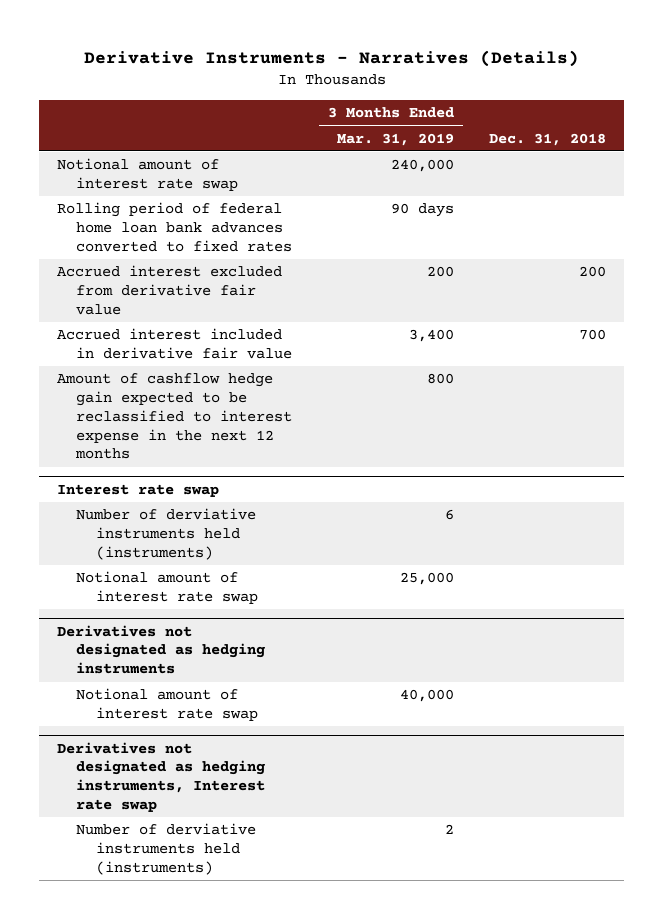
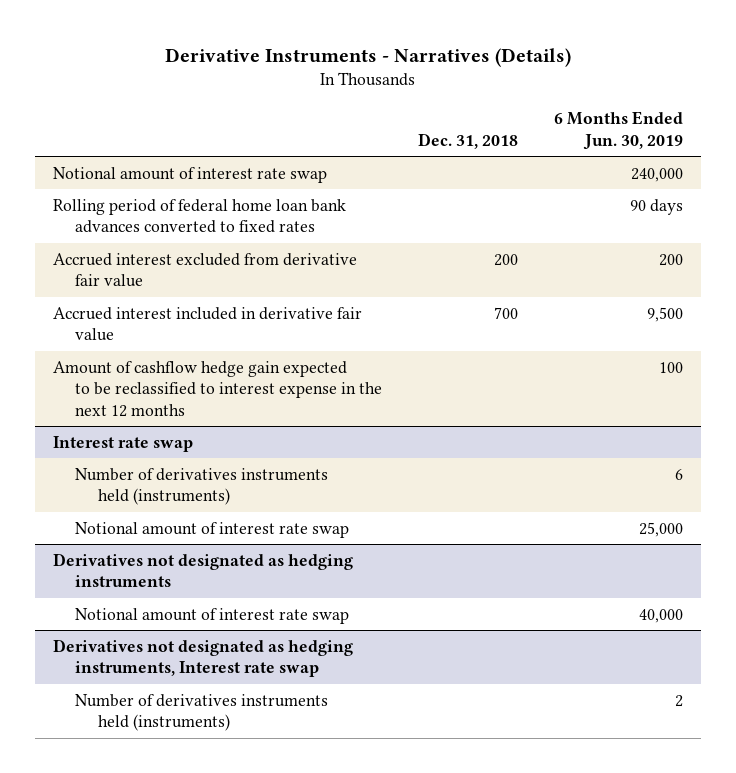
- | 3 Months Ended Mar. 31, 2019 | Dec. 31, 2018
+ | Dec. 31, 2018 | 6 Months Ended Jun. 30, 2019
@ Interest rate swap
- Number of derviative instruments held (instruments) | 6 |
+ Number of derivatives instruments held (instruments) | | 6
@ Derivatives not designated as hedging instruments, Interest rate swap
- Number of derviative instruments held (instruments) | 2 |
+ Number of derivatives instruments held (instruments) | | 2

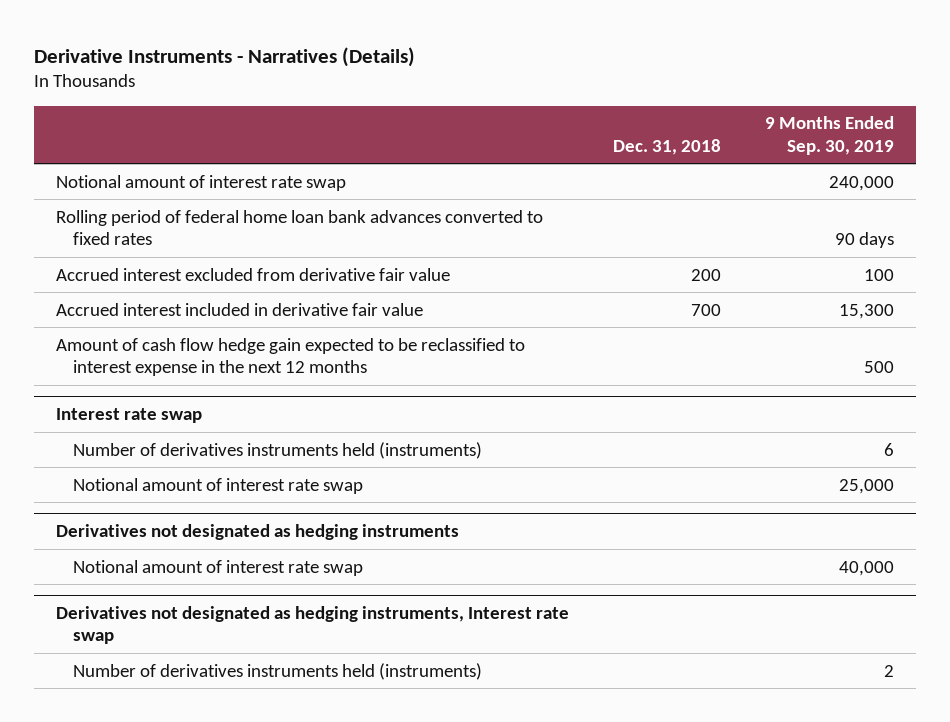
- | Dec. 31, 2018 | 6 Months Ended Jun. 30, 2019
+ | Dec. 31, 2018 | 9 Months Ended Sep. 30, 2019
- Amount of cashflow hedge gain expected to be reclassified to interest expense in the next 12 months | | 100
+ Amount of cash flow hedge gain expected to be reclassified to interest expense in the next 12 months | | 500

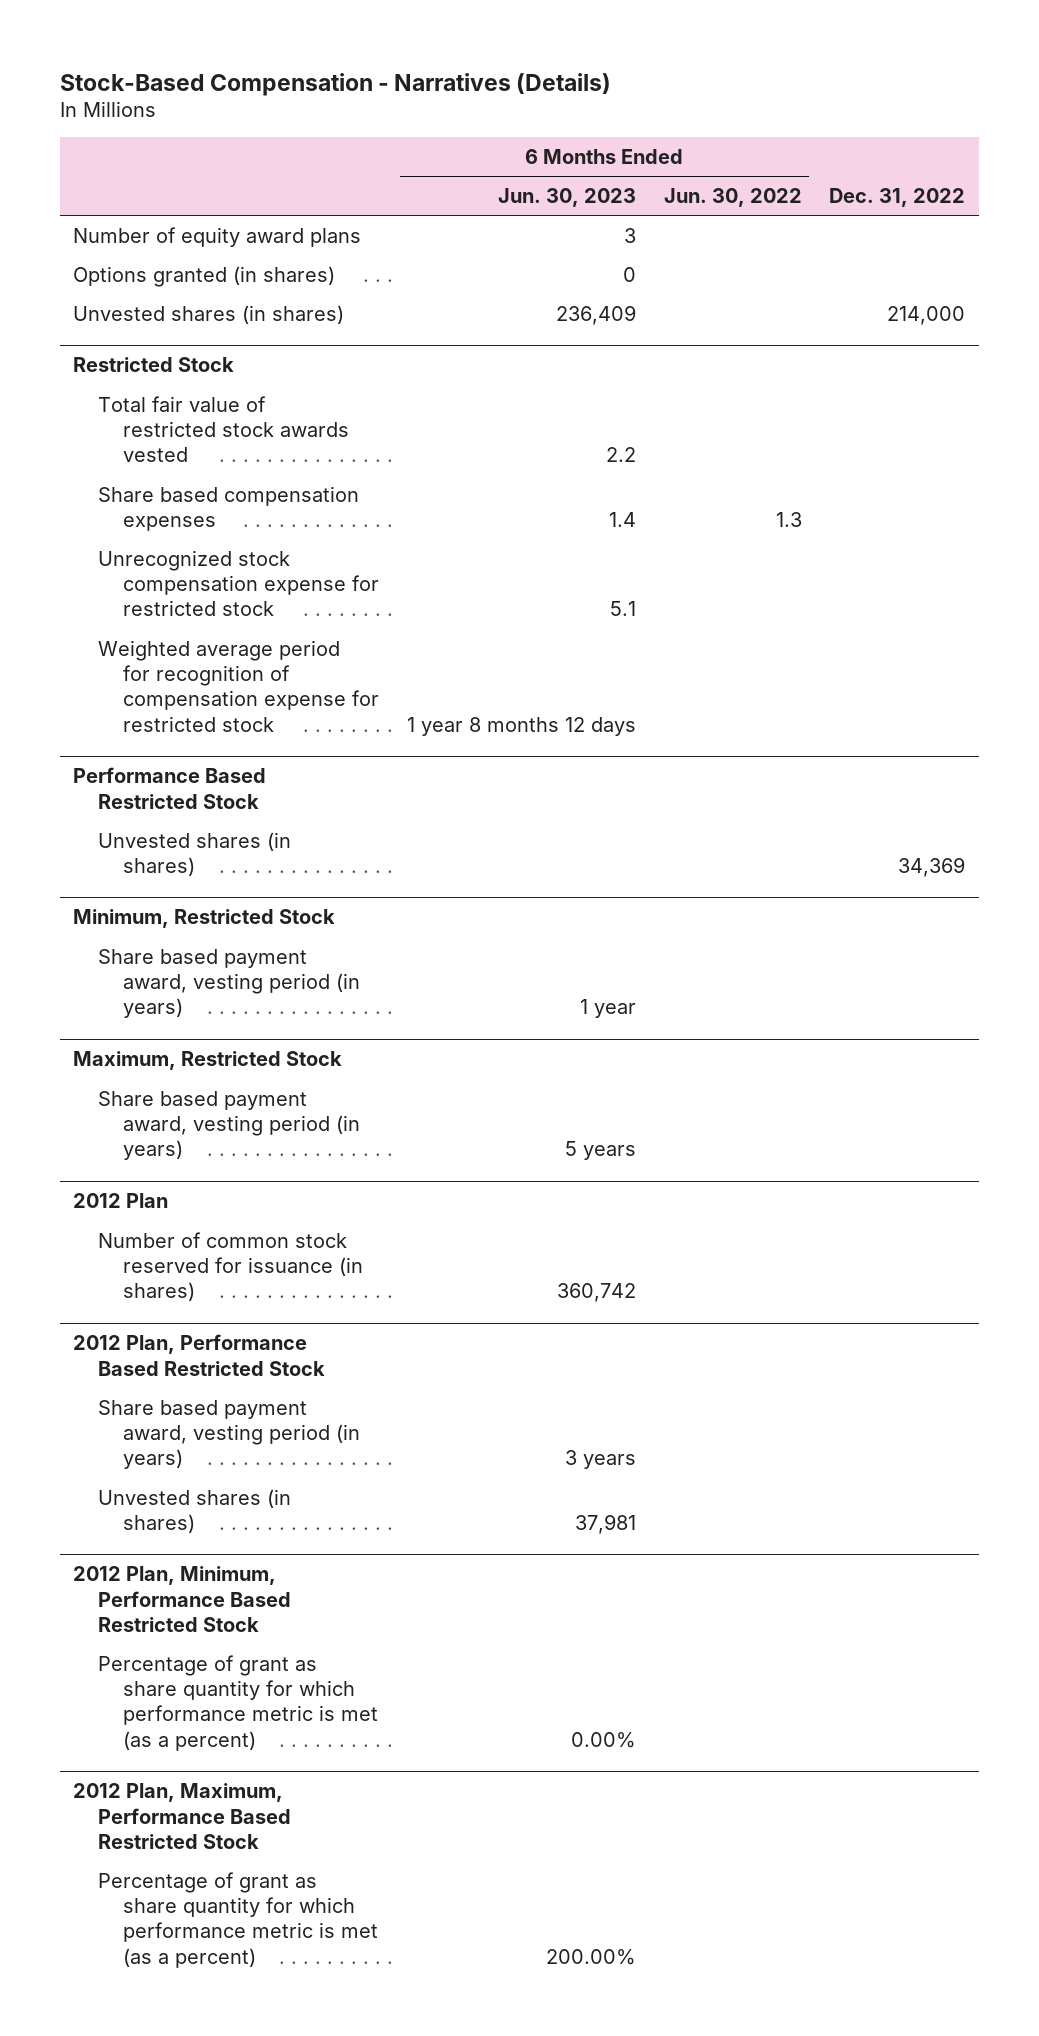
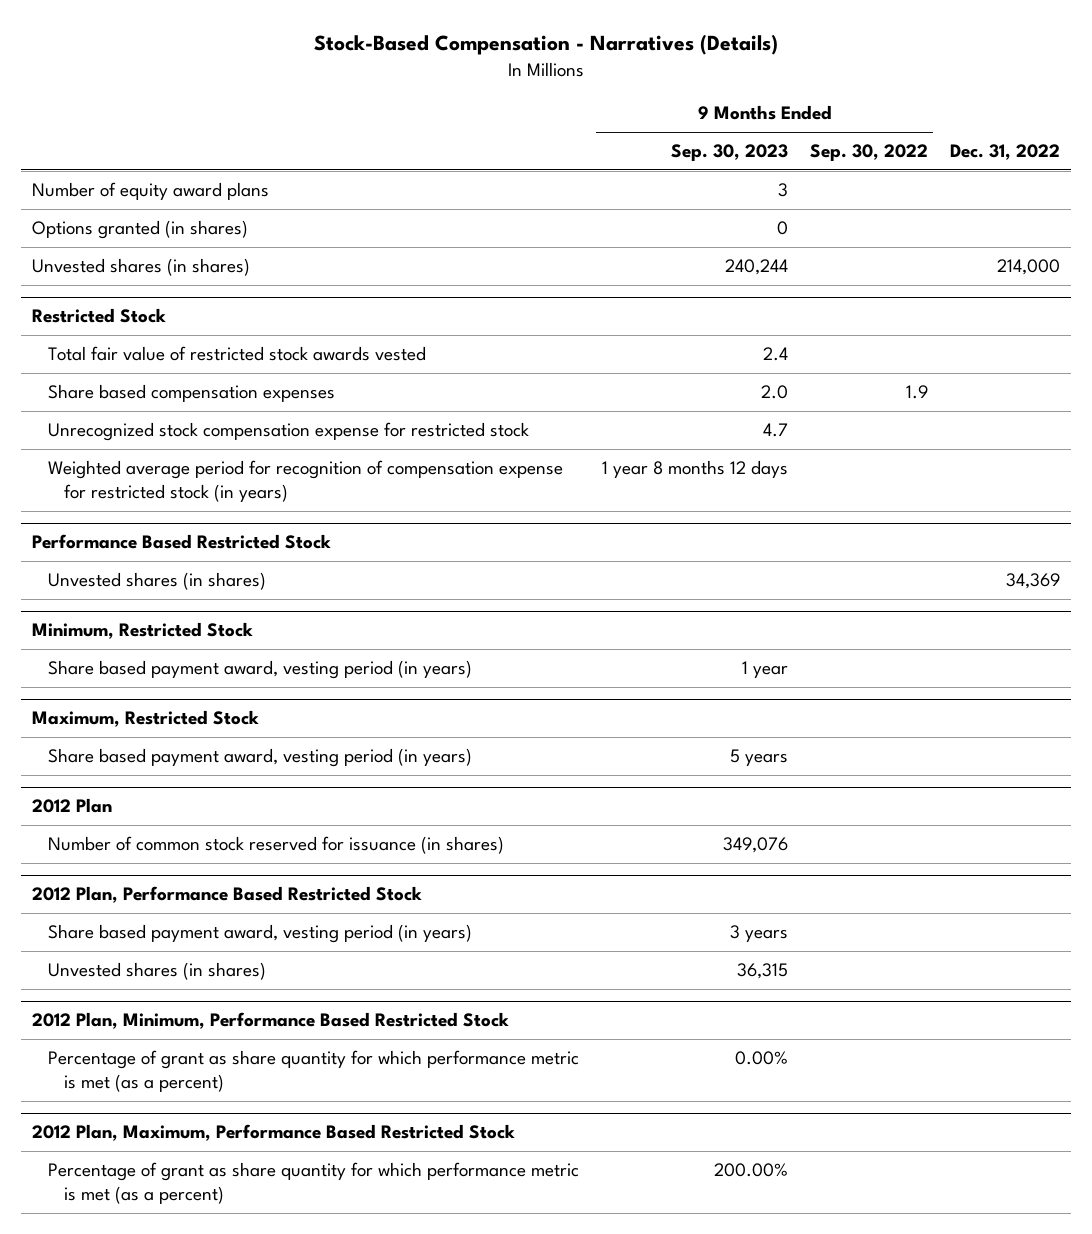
- | 6 Months Ended Jun. 30, 2023 | 6 Months Ended Jun. 30, 2022 | Dec. 31, 2022
+ | 9 Months Ended Sep. 30, 2023 | 9 Months Ended Sep. 30, 2022 | Dec. 31, 2022
@ Restricted Stock
- Weighted average period for recognition of compensation expense for restricted stock | 1 year 8 months 12 days | |
+ Weighted average period for recognition of compensation expense for restricted stock (in years) | 1 year 8 months 12 days | |

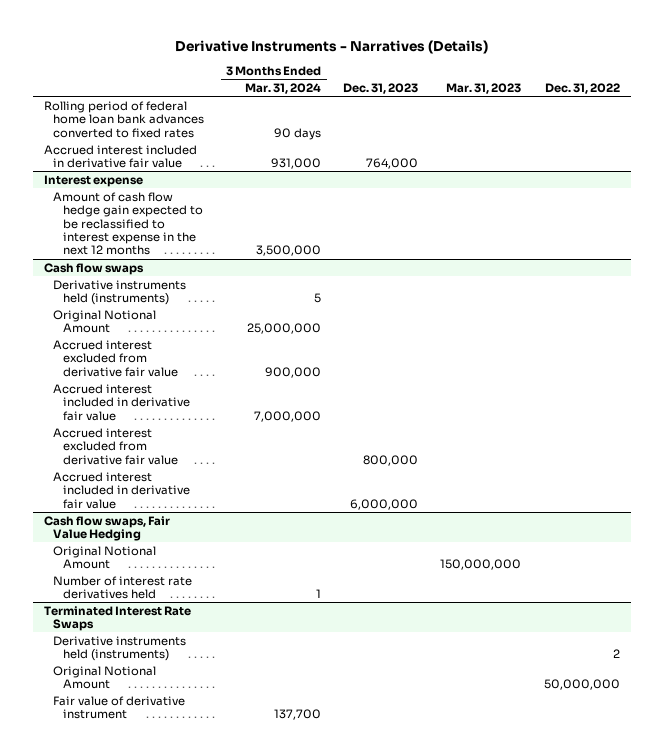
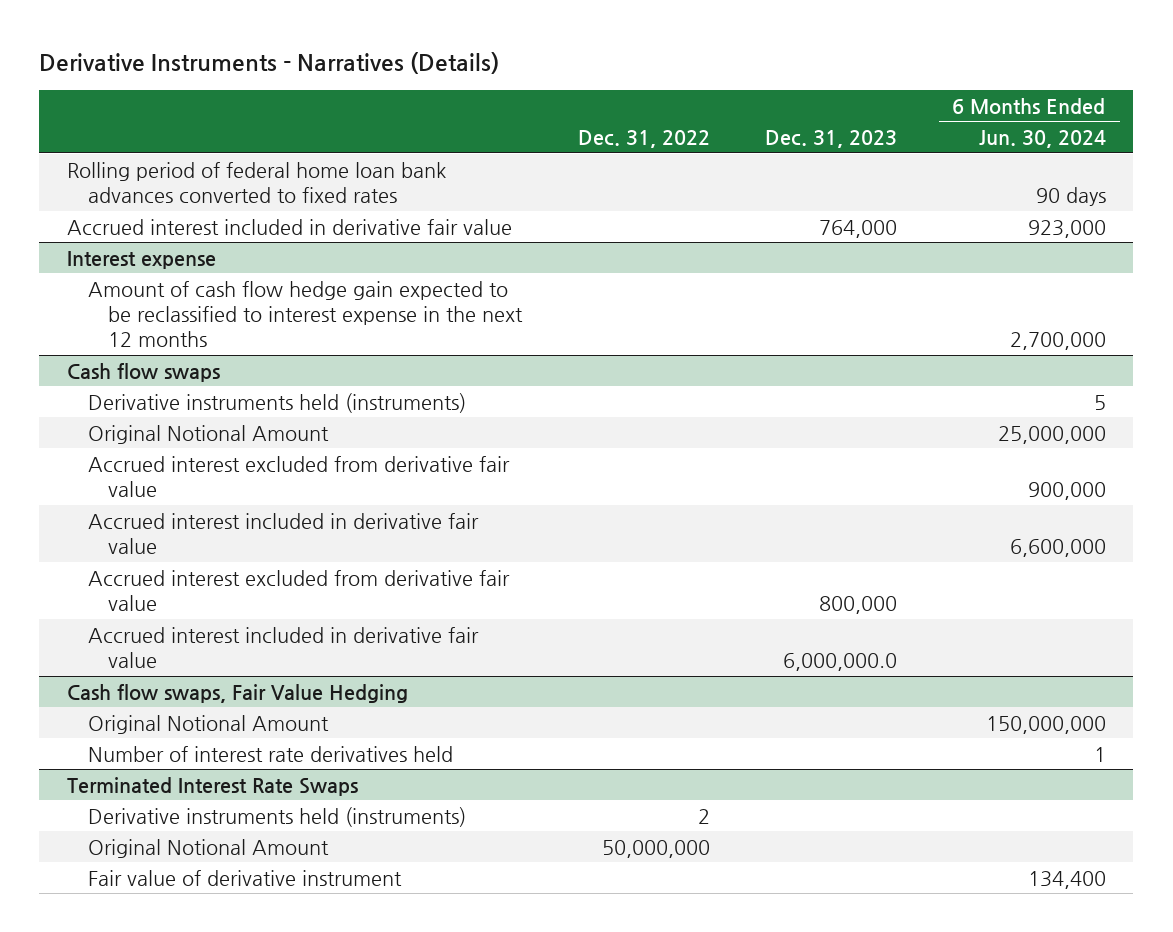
- | 3 Months Ended Mar. 31, 2024 | Dec. 31, 2023 | Mar. 31, 2023 | Dec. 31, 2022
+ | Dec. 31, 2022 | Dec. 31, 2023 | 6 Months Ended Jun. 30, 2024
@ Cash flow swaps
- Accrued interest included in derivative fair value | | 6,000,000 | |
+ Accrued interest included in derivative fair value | | 6,000,000.0 |

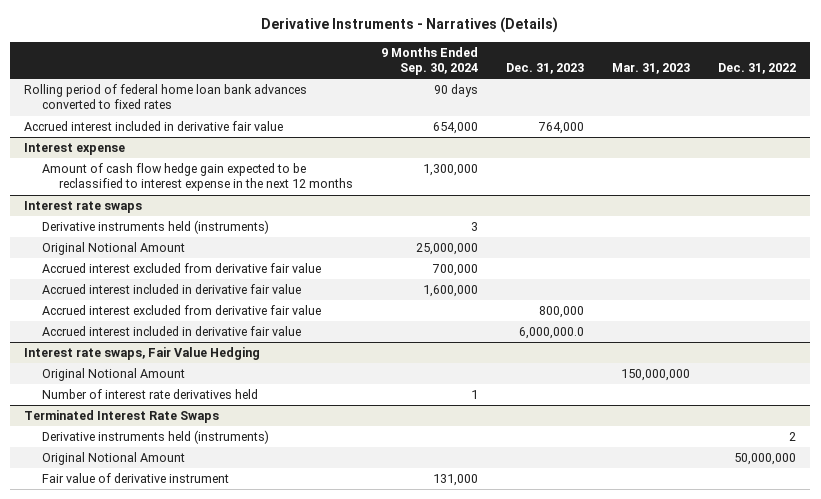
- | Dec. 31, 2022 | Dec. 31, 2023 | 6 Months Ended Jun. 30, 2024
+ | 9 Months Ended Sep. 30, 2024 | Dec. 31, 2023 | Mar. 31, 2023 | Dec. 31, 2022
- Cash flow swaps
+ Interest rate swaps
- Cash flow swaps, Fair Value Hedging
+ Interest rate swaps, Fair Value Hedging

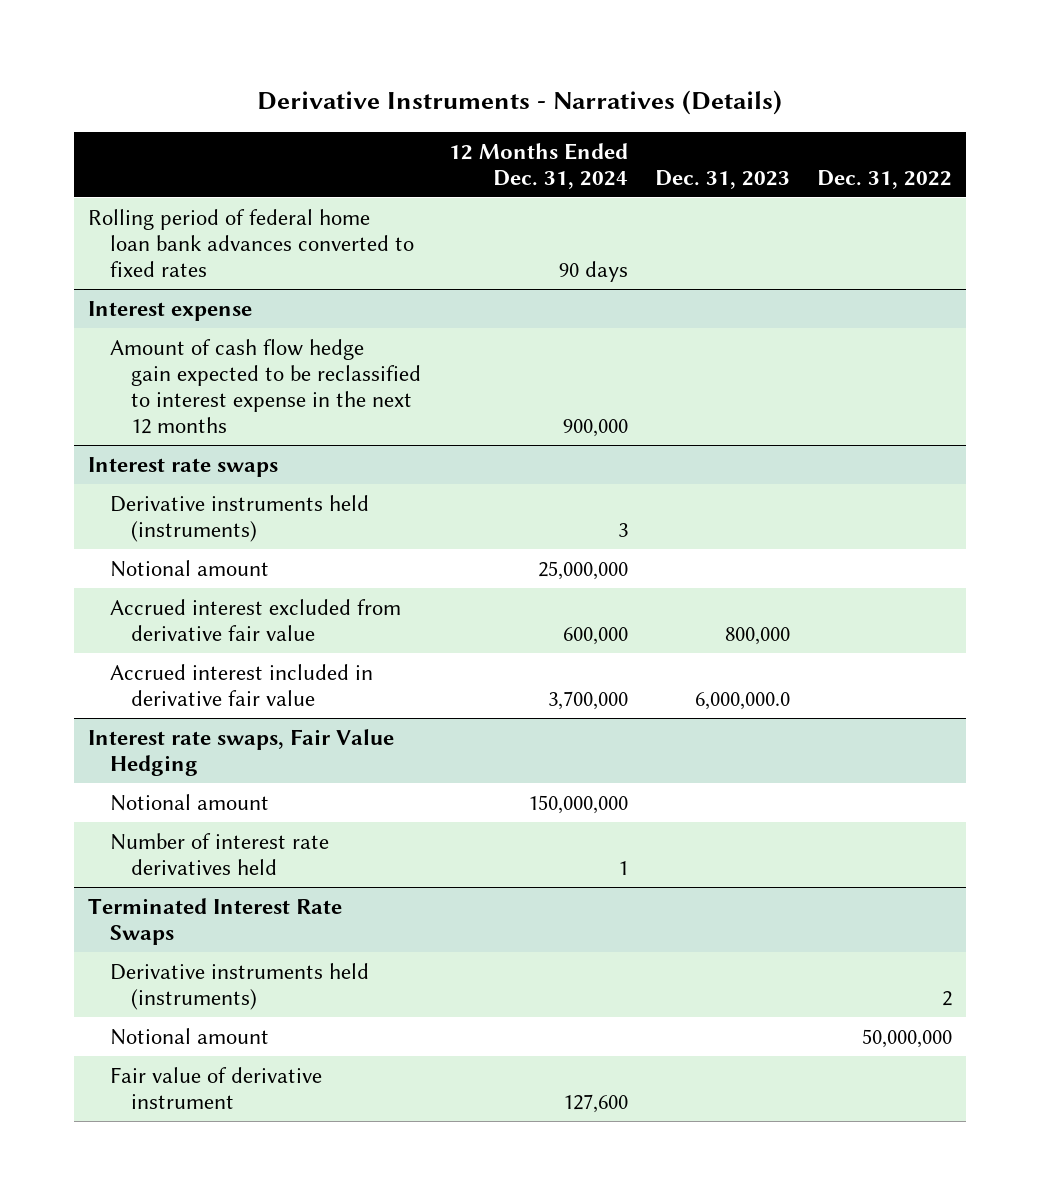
- | 9 Months Ended Sep. 30, 2024 | Dec. 31, 2023 | Mar. 31, 2023 | Dec. 31, 2022
+ | 12 Months Ended Dec. 31, 2024 | Dec. 31, 2023 | Dec. 31, 2022
- Accrued interest included in derivative fair value | 654,000 | 764,000 | |
@ Interest rate swaps
- Original Notional Amount | 25,000,000 | | |
- Accrued interest excluded from derivative fair value | 700,000 | | |
- Accrued interest included in derivative fair value | 1,600,000 | | |
+ Notional amount | 25,000,000 | |
@ Interest rate swaps, Fair Value Hedging
- Original Notional Amount | | | 150,000,000 |
+ Notional amount | 150,000,000 | |
@ Terminated Interest Rate Swaps
- Original Notional Amount | | | | 50,000,000
+ Notional amount | | | 50,000,000

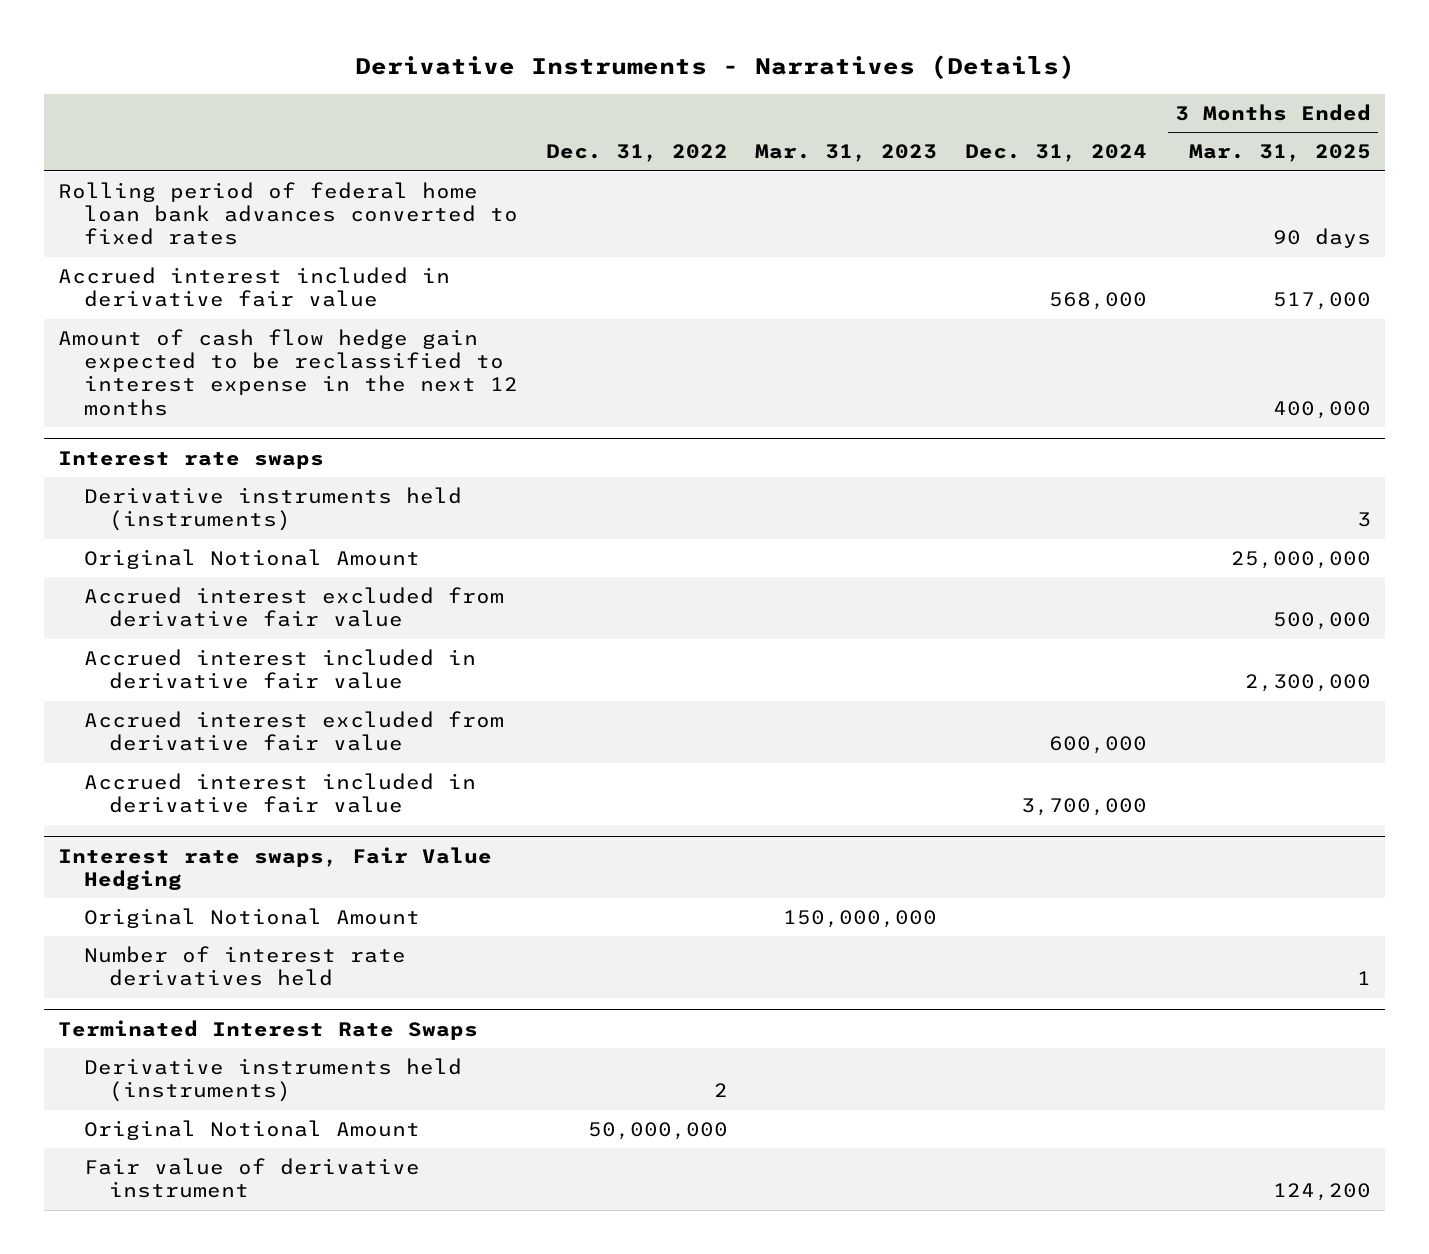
- | 12 Months Ended Dec. 31, 2024 | Dec. 31, 2023 | Dec. 31, 2022
+ | Dec. 31, 2022 | Mar. 31, 2023 | Dec. 31, 2024 | 3 Months Ended Mar. 31, 2025
- Interest expense
- Amount of cash flow hedge gain expected to be reclassified to interest expense in the next 12 months | 900,000 | |
+ Accrued interest included in derivative fair value | | | 568,000 | 517,000
+ Amount of cash flow hedge gain expected to be reclassified to interest expense in the next 12 months | | | | 400,000
@ Interest rate swaps
- Notional amount | 25,000,000 | |
+ Original Notional Amount | | | | 25,000,000
+ Accrued interest excluded from derivative fair value | | | 600,000 |
+ Accrued interest included in derivative fair value | | | 3,700,000 |
@ Interest rate swaps, Fair Value Hedging
- Notional amount | 150,000,000 | |
+ Original Notional Amount | | 150,000,000 | |
@ Terminated Interest Rate Swaps
- Notional amount | | | 50,000,000
+ Original Notional Amount | 50,000,000 | | |

